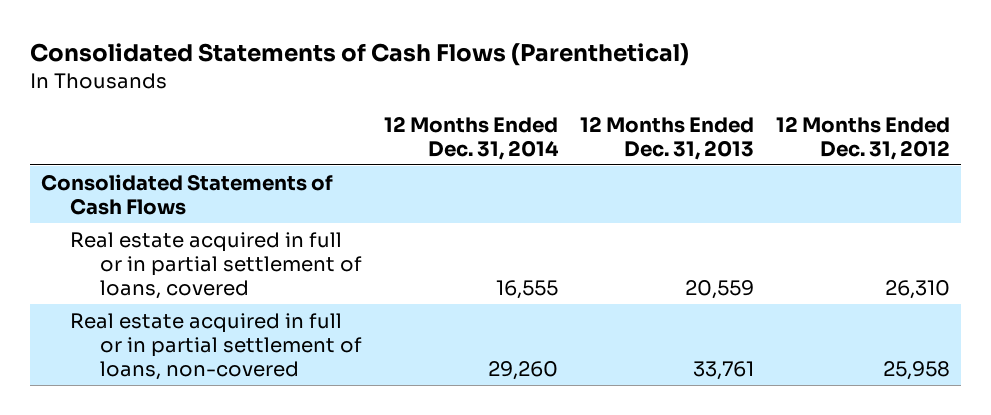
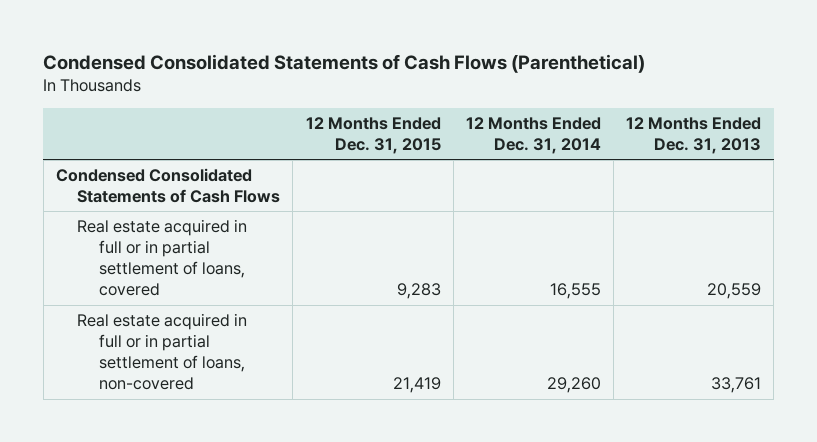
- Consolidated Statements of Cash Flows (Parenthetical)
+ Condensed Consolidated Statements of Cash Flows (Parenthetical)
- | 12 Months Ended Dec. 31, 2014 | 12 Months Ended Dec. 31, 2013 | 12 Months Ended Dec. 31, 2012
+ | 12 Months Ended Dec. 31, 2015 | 12 Months Ended Dec. 31, 2014 | 12 Months Ended Dec. 31, 2013
- Consolidated Statements of Cash Flows
+ Condensed Consolidated Statements of Cash Flows

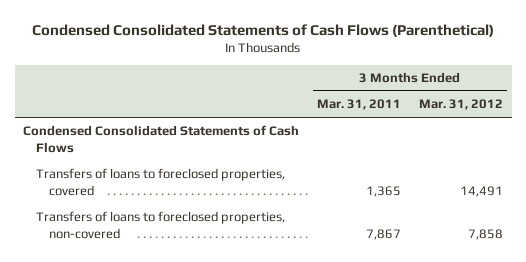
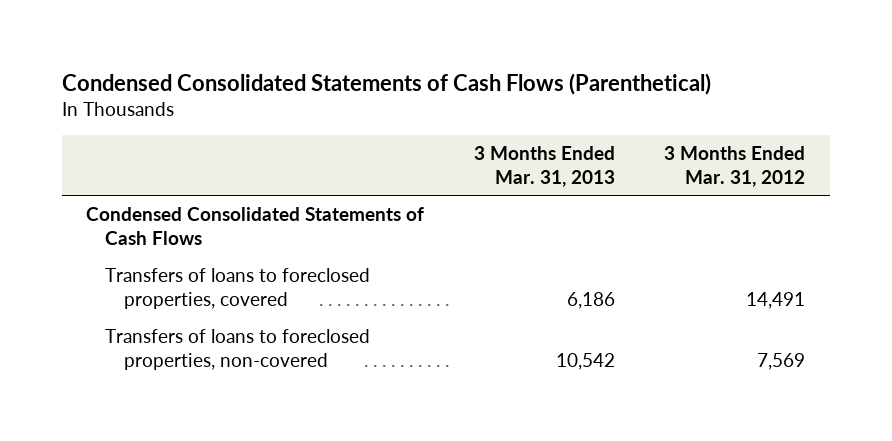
- | 3 Months Ended Mar. 31, 2011 | 3 Months Ended Mar. 31, 2012
+ | 3 Months Ended Mar. 31, 2013 | 3 Months Ended Mar. 31, 2012
- Transfers of loans to foreclosed properties, non-covered | 7,867 | 7,858
+ Transfers of loans to foreclosed properties, non-covered | 10,542 | 7,569

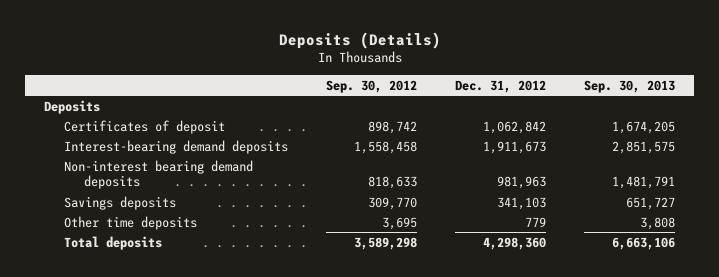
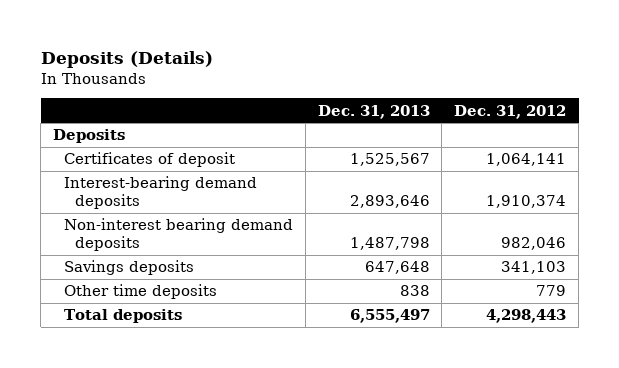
- | Sep. 30, 2012 | Dec. 31, 2012 | Sep. 30, 2013
+ | Dec. 31, 2013 | Dec. 31, 2012
- Certificates of deposit | 898,742 | 1,062,842 | 1,674,205
- Interest-bearing demand deposits | 1,558,458 | 1,911,673 | 2,851,575
- Non-interest bearing demand deposits | 818,633 | 981,963 | 1,481,791
+ Certificates of deposit | 1,525,567 | 1,064,141
+ Interest-bearing demand deposits | 2,893,646 | 1,910,374
+ Non-interest bearing demand deposits | 1,487,798 | 982,046
- Total deposits | 3,589,298 | 4,298,360 | 6,663,106
+ Total deposits | 6,555,497 | 4,298,443

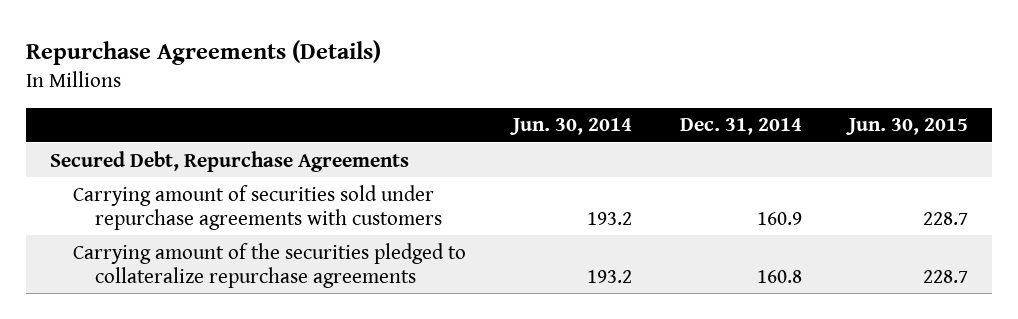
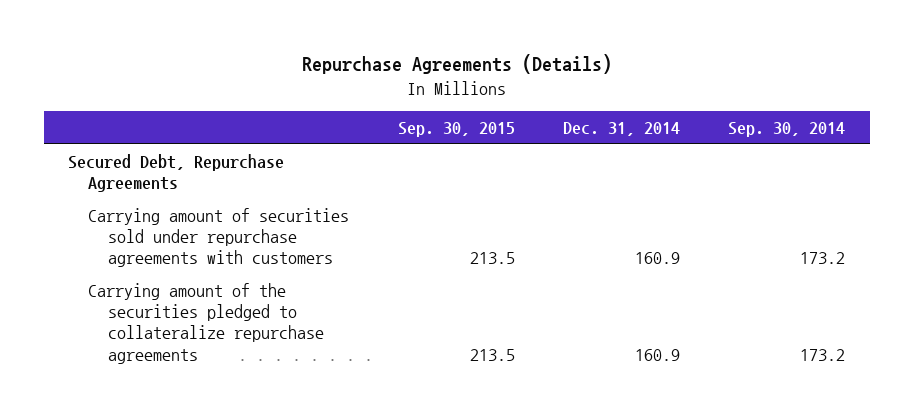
- | Jun. 30, 2014 | Dec. 31, 2014 | Jun. 30, 2015
+ | Sep. 30, 2015 | Dec. 31, 2014 | Sep. 30, 2014
- Carrying amount of the securities pledged to collateralize repurchase agreements | 193.2 | 160.8 | 228.7
+ Carrying amount of the securities pledged to collateralize repurchase agreements | 213.5 | 160.9 | 173.2

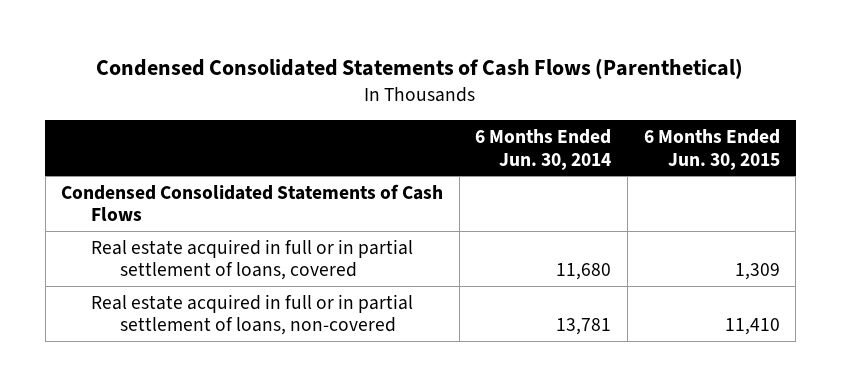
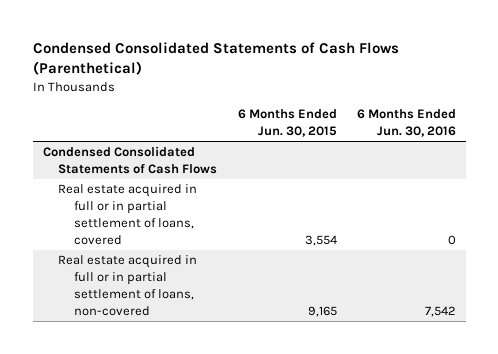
- | 6 Months Ended Jun. 30, 2014 | 6 Months Ended Jun. 30, 2015
+ | 6 Months Ended Jun. 30, 2015 | 6 Months Ended Jun. 30, 2016
- Real estate acquired in full or in partial settlement of loans, covered | 11,680 | 1,309
- Real estate acquired in full or in partial settlement of loans, non-covered | 13,781 | 11,410
+ Real estate acquired in full or in partial settlement of loans, covered | 3,554 | 0
+ Real estate acquired in full or in partial settlement of loans, non-covered | 9,165 | 7,542

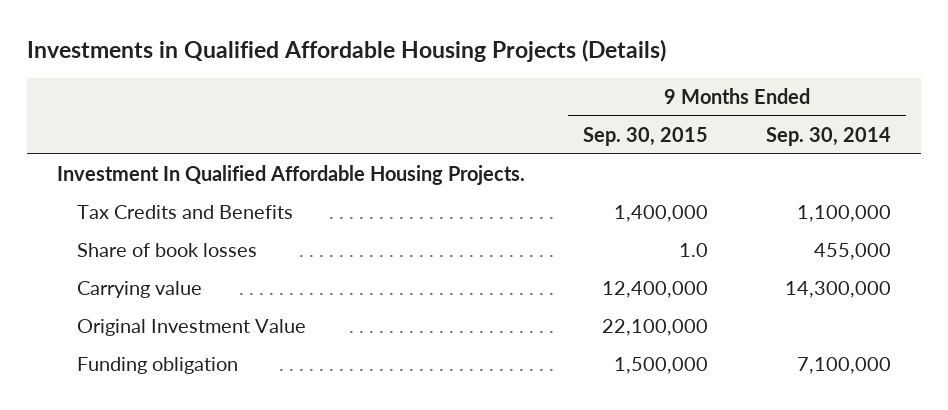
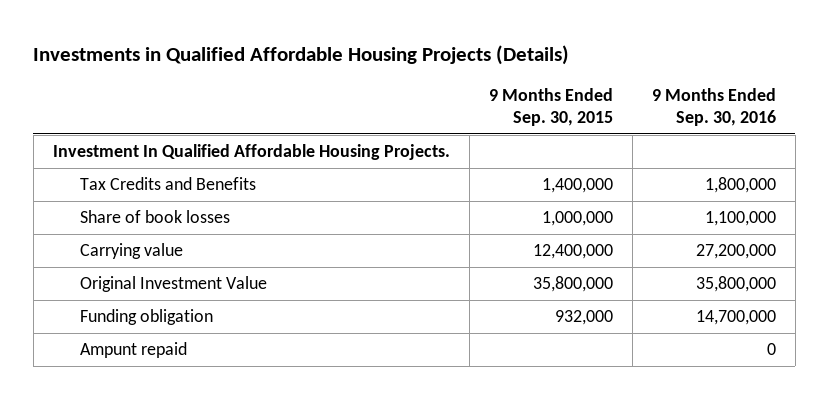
- | 9 Months Ended Sep. 30, 2015 | 9 Months Ended Sep. 30, 2014
+ | 9 Months Ended Sep. 30, 2015 | 9 Months Ended Sep. 30, 2016
- Share of book losses | 1.0 | 455,000
+ Share of book losses | 1,000,000 | 1,100,000
- Original Investment Value | 22,100,000 |
- Funding obligation | 1,500,000 | 7,100,000
+ Original Investment Value | 35,800,000 | 35,800,000
+ Funding obligation | 932,000 | 14,700,000
+ Ampunt repaid | | 0

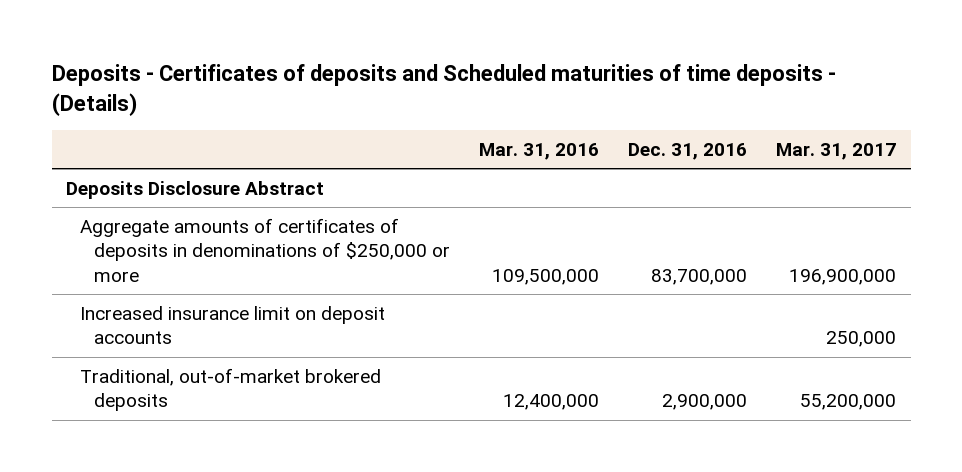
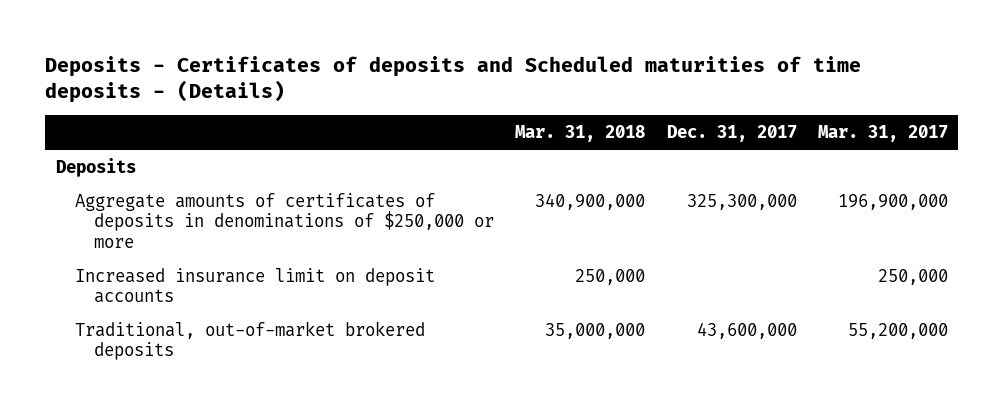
- | Mar. 31, 2016 | Dec. 31, 2016 | Mar. 31, 2017
+ | Mar. 31, 2018 | Dec. 31, 2017 | Mar. 31, 2017
- Deposits Disclosure Abstract
+ Deposits

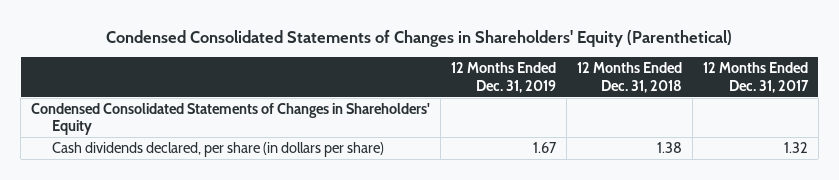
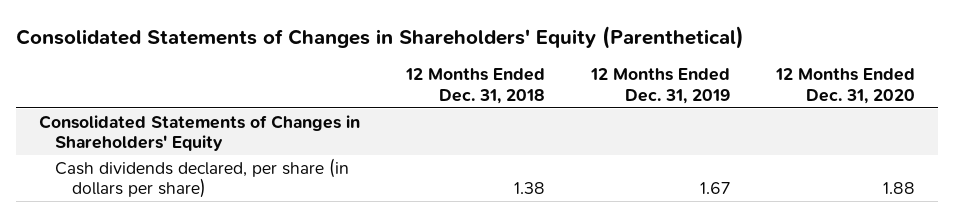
- Condensed Consolidated Statements of Changes in Shareholders' Equity (Parenthetical)
+ Consolidated Statements of Changes in Shareholders' Equity (Parenthetical)
- | 12 Months Ended Dec. 31, 2019 | 12 Months Ended Dec. 31, 2018 | 12 Months Ended Dec. 31, 2017
+ | 12 Months Ended Dec. 31, 2018 | 12 Months Ended Dec. 31, 2019 | 12 Months Ended Dec. 31, 2020
- Condensed Consolidated Statements of Changes in Shareholders' Equity
+ Consolidated Statements of Changes in Shareholders' Equity

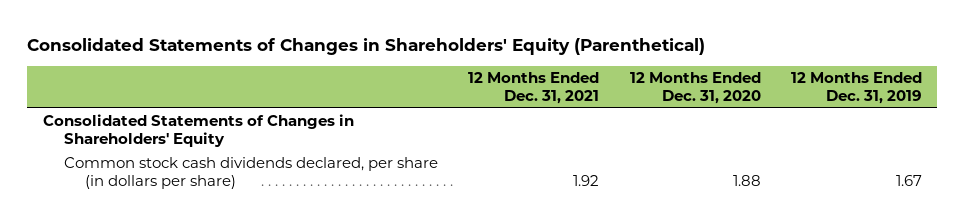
- | 12 Months Ended Dec. 31, 2018 | 12 Months Ended Dec. 31, 2019 | 12 Months Ended Dec. 31, 2020
+ | 12 Months Ended Dec. 31, 2021 | 12 Months Ended Dec. 31, 2020 | 12 Months Ended Dec. 31, 2019
- Cash dividends declared, per share (in dollars per share) | 1.38 | 1.67 | 1.88
+ Common stock cash dividends declared, per share (in dollars per share) | 1.92 | 1.88 | 1.67

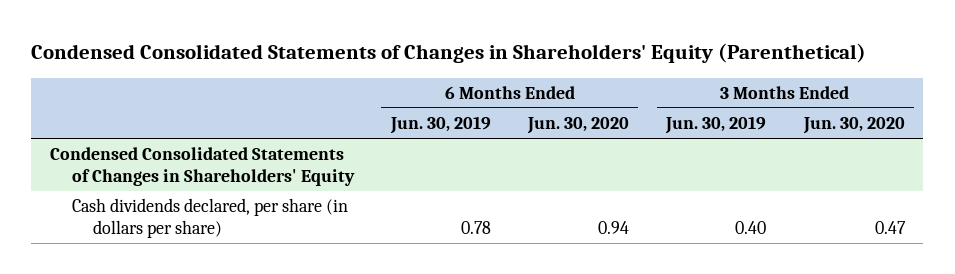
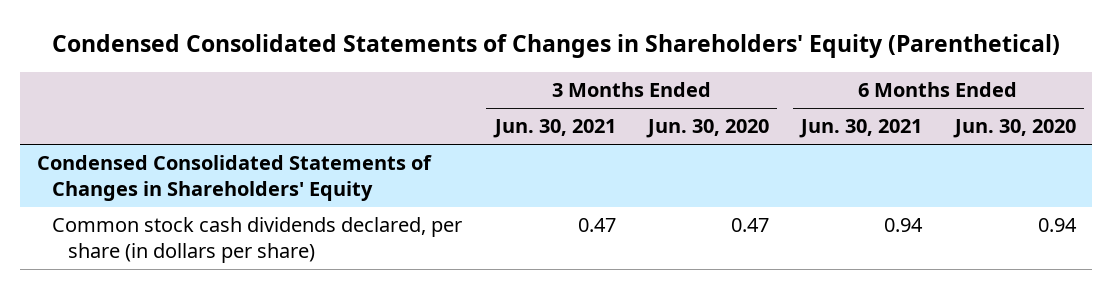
- | 6 Months Ended Jun. 30, 2019 | 6 Months Ended Jun. 30, 2020 | 3 Months Ended Jun. 30, 2019 | 3 Months Ended Jun. 30, 2020
+ | 3 Months Ended Jun. 30, 2021 | 3 Months Ended Jun. 30, 2020 | 6 Months Ended Jun. 30, 2021 | 6 Months Ended Jun. 30, 2020
- Cash dividends declared, per share (in dollars per share) | 0.78 | 0.94 | 0.40 | 0.47
+ Common stock cash dividends declared, per share (in dollars per share) | 0.47 | 0.47 | 0.94 | 0.94

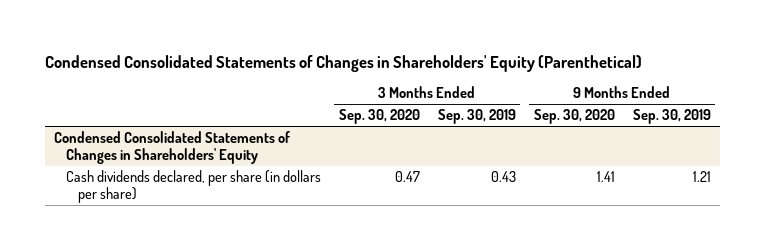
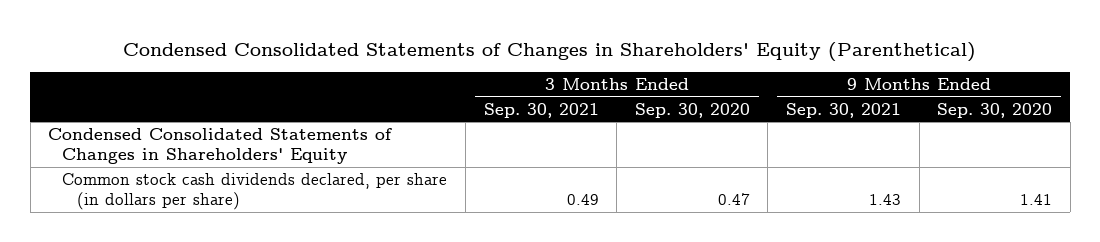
- | 3 Months Ended Sep. 30, 2020 | 3 Months Ended Sep. 30, 2019 | 9 Months Ended Sep. 30, 2020 | 9 Months Ended Sep. 30, 2019
+ | 3 Months Ended Sep. 30, 2021 | 3 Months Ended Sep. 30, 2020 | 9 Months Ended Sep. 30, 2021 | 9 Months Ended Sep. 30, 2020
- Cash dividends declared, per share (in dollars per share) | 0.47 | 0.43 | 1.41 | 1.21
+ Common stock cash dividends declared, per share (in dollars per share) | 0.49 | 0.47 | 1.43 | 1.41

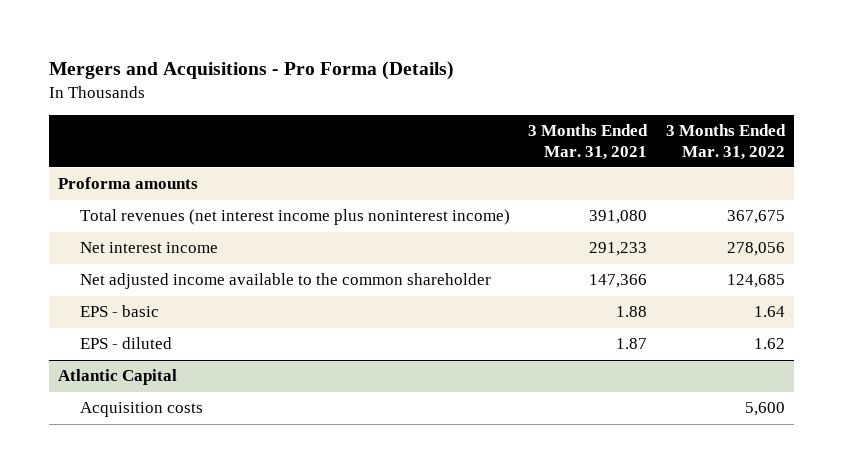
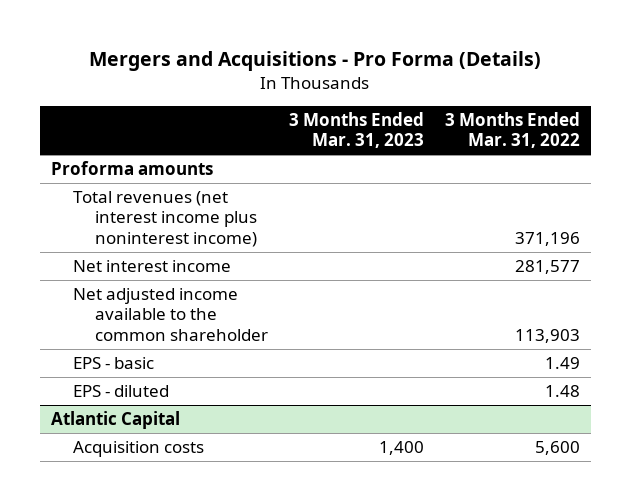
- | 3 Months Ended Mar. 31, 2021 | 3 Months Ended Mar. 31, 2022
+ | 3 Months Ended Mar. 31, 2023 | 3 Months Ended Mar. 31, 2022
- Total revenues (net interest income plus noninterest income) | 391,080 | 367,675
- Net interest income | 291,233 | 278,056
- Net adjusted income available to the common shareholder | 147,366 | 124,685
- EPS - basic | 1.88 | 1.64
- EPS - diluted | 1.87 | 1.62
+ Total revenues (net interest income plus noninterest income) | | 371,196
+ Net interest income | | 281,577
+ Net adjusted income available to the common shareholder | | 113,903
+ EPS - basic | | 1.49
+ EPS - diluted | | 1.48

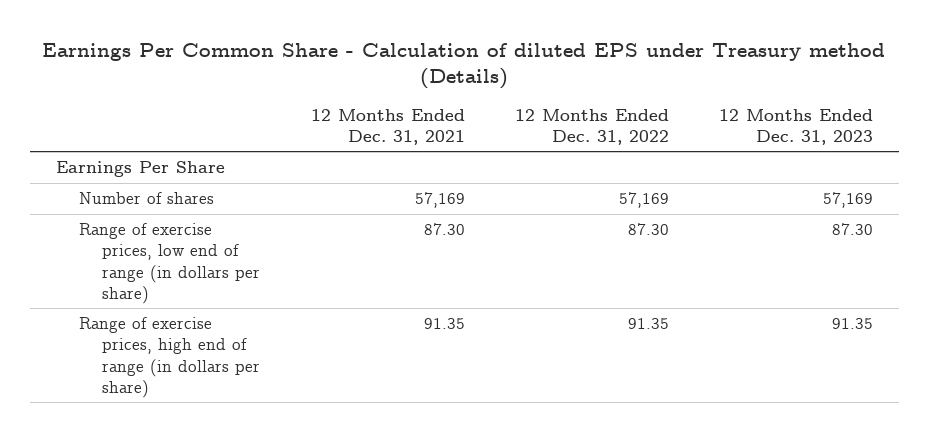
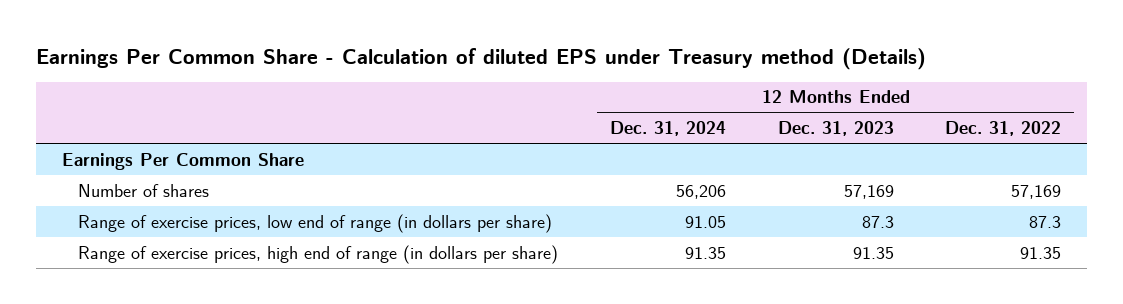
- | 12 Months Ended Dec. 31, 2021 | 12 Months Ended Dec. 31, 2022 | 12 Months Ended Dec. 31, 2023
+ | 12 Months Ended Dec. 31, 2024 | 12 Months Ended Dec. 31, 2023 | 12 Months Ended Dec. 31, 2022
- Earnings Per Share
+ Earnings Per Common Share
- Range of exercise prices, low end of range (in dollars per share) | 87.30 | 87.30 | 87.30
+ Range of exercise prices, low end of range (in dollars per share) | 91.05 | 87.3 | 87.3

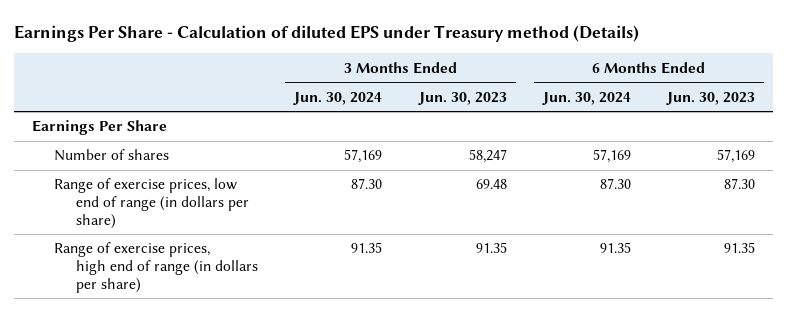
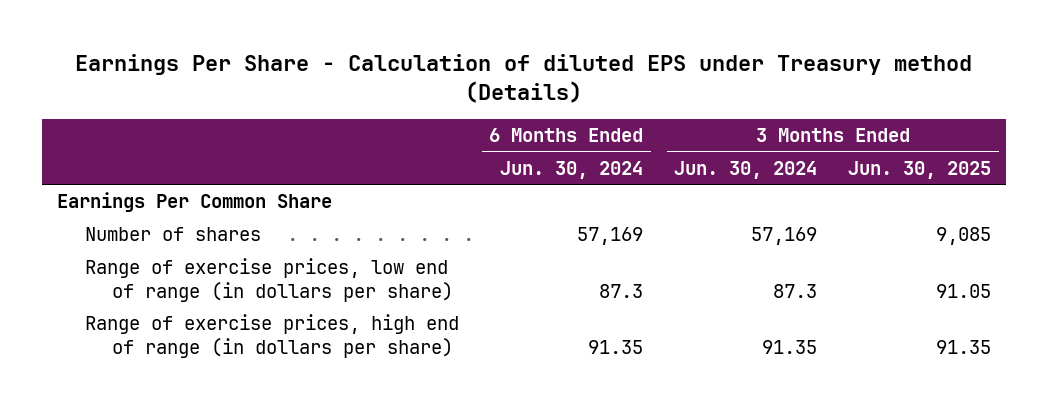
- | 3 Months Ended Jun. 30, 2024 | 3 Months Ended Jun. 30, 2023 | 6 Months Ended Jun. 30, 2024 | 6 Months Ended Jun. 30, 2023
+ | 6 Months Ended Jun. 30, 2024 | 3 Months Ended Jun. 30, 2024 | 3 Months Ended Jun. 30, 2025
- Earnings Per Share
+ Earnings Per Common Share
- Range of exercise prices, low end of range (in dollars per share) | 87.30 | 69.48 | 87.30 | 87.30
+ Range of exercise prices, low end of range (in dollars per share) | 87.3 | 87.3 | 91.05

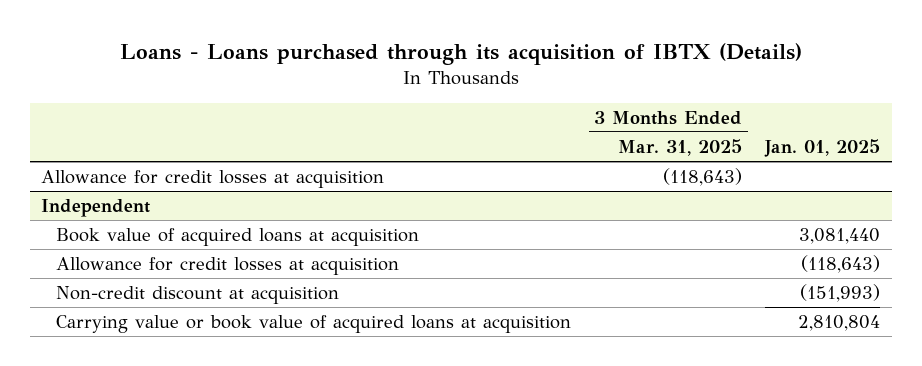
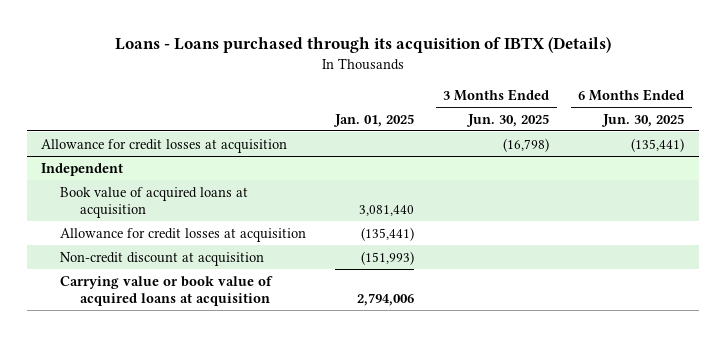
- | 3 Months Ended Mar. 31, 2025 | Jan. 01, 2025
+ | Jan. 01, 2025 | 3 Months Ended Jun. 30, 2025 | 6 Months Ended Jun. 30, 2025
@ Independent
- Allowance for credit losses at acquisition | | (118,643)
+ Allowance for credit losses at acquisition | (135,441) | |
- Carrying value or book value of acquired loans at acquisition | | 2,810,804
+ Carrying value or book value of acquired loans at acquisition | 2,794,006 | |

